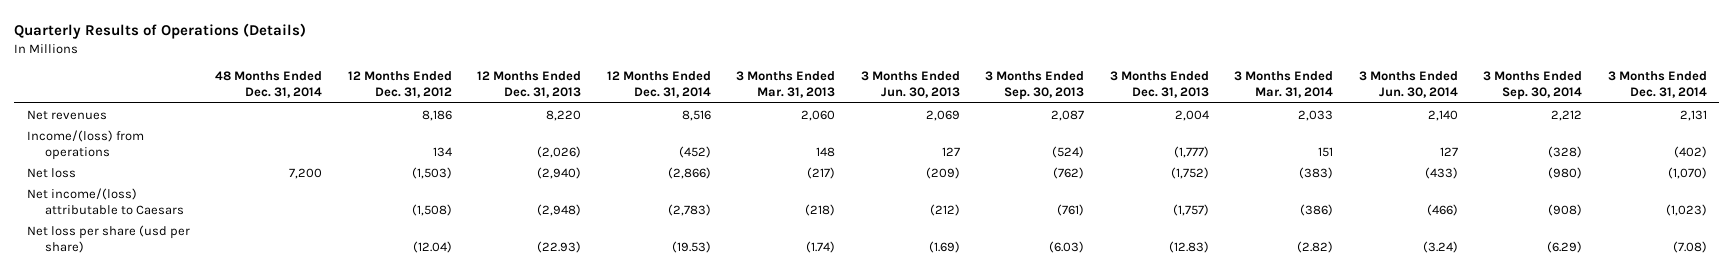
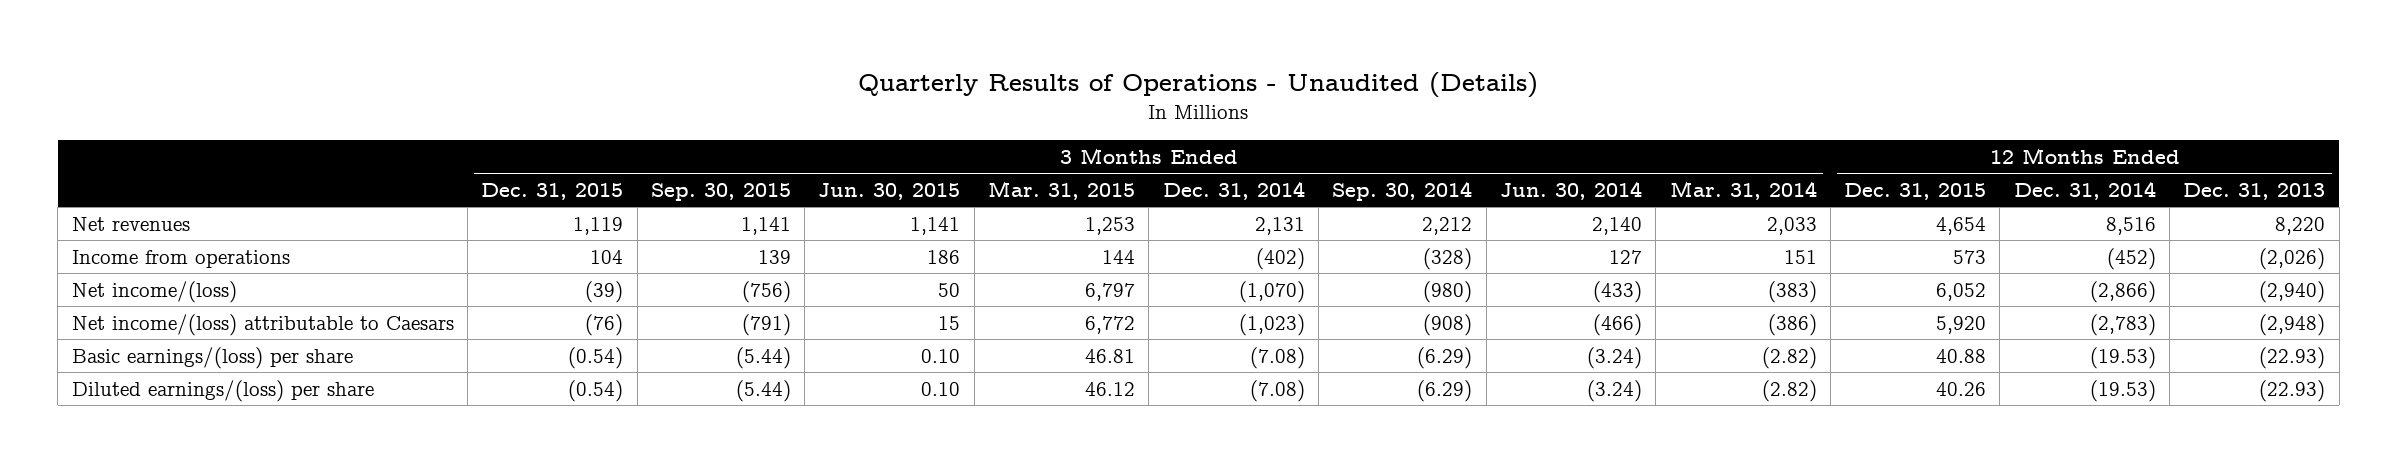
- Quarterly Results of Operations (Details)
+ Quarterly Results of Operations - Unaudited (Details)
- | 48 Months Ended Dec. 31, 2014 | 12 Months Ended Dec. 31, 2012 | 12 Months Ended Dec. 31, 2013 | 12 Months Ended Dec. 31, 2014 | 3 Months Ended Mar. 31, 2013 | 3 Months Ended Jun. 30, 2013 | 3 Months Ended Sep. 30, 2013 | 3 Months Ended Dec. 31, 2013 | 3 Months Ended Mar. 31, 2014 | 3 Months Ended Jun. 30, 2014 | 3 Months Ended Sep. 30, 2014 | 3 Months Ended Dec. 31, 2014
+ | 3 Months Ended Dec. 31, 2015 | 3 Months Ended Sep. 30, 2015 | 3 Months Ended Jun. 30, 2015 | 3 Months Ended Mar. 31, 2015 | 3 Months Ended Dec. 31, 2014 | 3 Months Ended Sep. 30, 2014 | 3 Months Ended Jun. 30, 2014 | 3 Months Ended Mar. 31, 2014 | 12 Months Ended Dec. 31, 2015 | 12 Months Ended Dec. 31, 2014 | 12 Months Ended Dec. 31, 2013
- Income/(loss) from operations | | 134 | (2,026) | (452) | 148 | 127 | (524) | (1,777) | 151 | 127 | (328) | (402)
- Net loss | 7,200 | (1,503) | (2,940) | (2,866) | (217) | (209) | (762) | (1,752) | (383) | (433) | (980) | (1,070)
+ Income from operations | 104 | 139 | 186 | 144 | (402) | (328) | 127 | 151 | 573 | (452) | (2,026)
+ Net income/(loss) | (39) | (756) | 50 | 6,797 | (1,070) | (980) | (433) | (383) | 6,052 | (2,866) | (2,940)
- Net loss per share (usd per share) | | (12.04) | (22.93) | (19.53) | (1.74) | (1.69) | (6.03) | (12.83) | (2.82) | (3.24) | (6.29) | (7.08)
+ Basic earnings/(loss) per share | (0.54) | (5.44) | 0.10 | 46.81 | (7.08) | (6.29) | (3.24) | (2.82) | 40.88 | (19.53) | (22.93)
+ Diluted earnings/(loss) per share | (0.54) | (5.44) | 0.10 | 46.12 | (7.08) | (6.29) | (3.24) | (2.82) | 40.26 | (19.53) | (22.93)

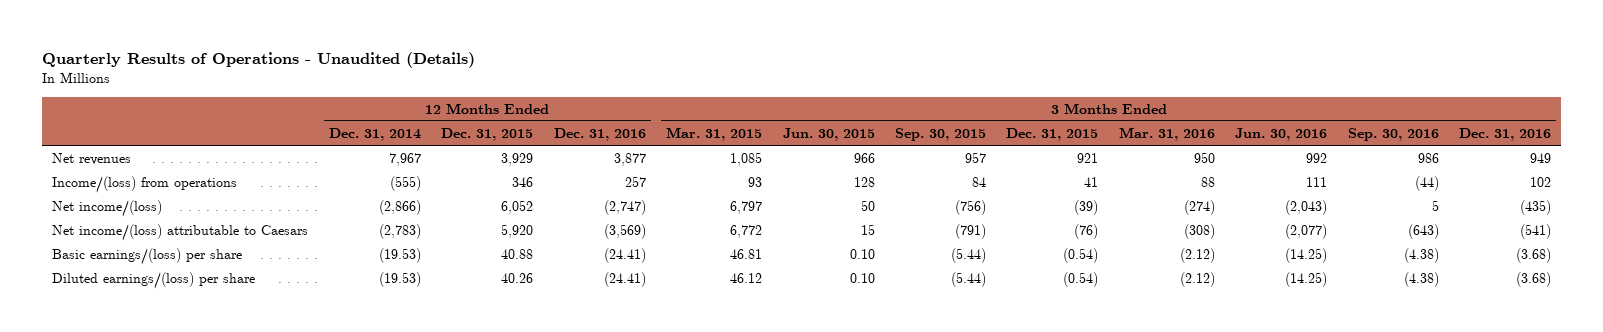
- | 3 Months Ended Dec. 31, 2015 | 3 Months Ended Sep. 30, 2015 | 3 Months Ended Jun. 30, 2015 | 3 Months Ended Mar. 31, 2015 | 3 Months Ended Dec. 31, 2014 | 3 Months Ended Sep. 30, 2014 | 3 Months Ended Jun. 30, 2014 | 3 Months Ended Mar. 31, 2014 | 12 Months Ended Dec. 31, 2015 | 12 Months Ended Dec. 31, 2014 | 12 Months Ended Dec. 31, 2013
+ | 12 Months Ended Dec. 31, 2014 | 12 Months Ended Dec. 31, 2015 | 12 Months Ended Dec. 31, 2016 | 3 Months Ended Mar. 31, 2015 | 3 Months Ended Jun. 30, 2015 | 3 Months Ended Sep. 30, 2015 | 3 Months Ended Dec. 31, 2015 | 3 Months Ended Mar. 31, 2016 | 3 Months Ended Jun. 30, 2016 | 3 Months Ended Sep. 30, 2016 | 3 Months Ended Dec. 31, 2016
- Net revenues | 1,119 | 1,141 | 1,141 | 1,253 | 2,131 | 2,212 | 2,140 | 2,033 | 4,654 | 8,516 | 8,220
- Income from operations | 104 | 139 | 186 | 144 | (402) | (328) | 127 | 151 | 573 | (452) | (2,026)
+ Net revenues | 7,967 | 3,929 | 3,877 | 1,085 | 966 | 957 | 921 | 950 | 992 | 986 | 949
+ Income/(loss) from operations | (555) | 346 | 257 | 93 | 128 | 84 | 41 | 88 | 111 | (44) | 102

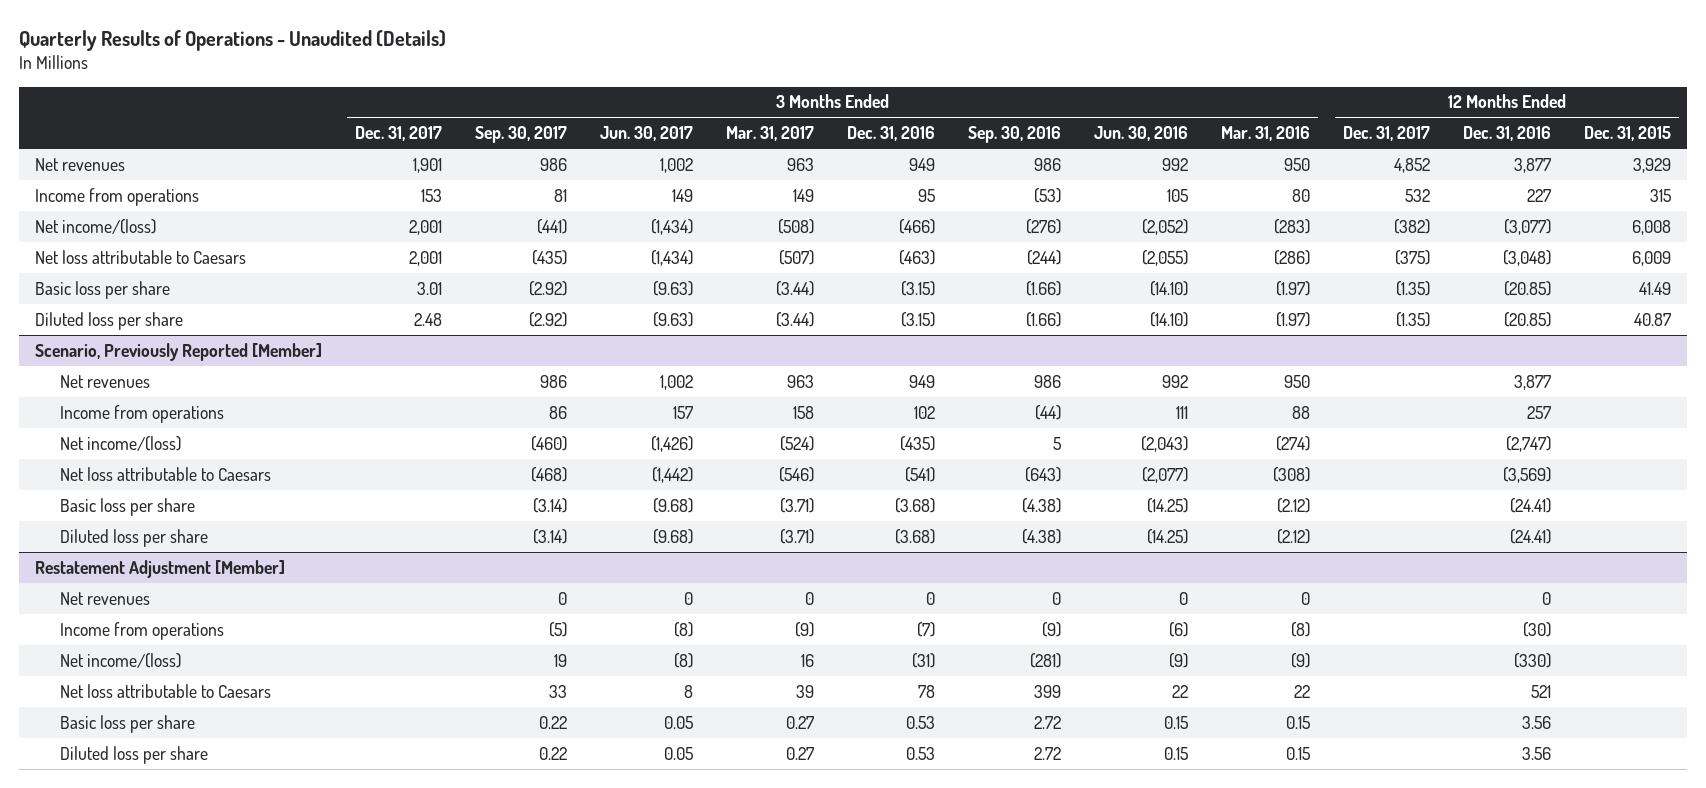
- | 12 Months Ended Dec. 31, 2014 | 12 Months Ended Dec. 31, 2015 | 12 Months Ended Dec. 31, 2016 | 3 Months Ended Mar. 31, 2015 | 3 Months Ended Jun. 30, 2015 | 3 Months Ended Sep. 30, 2015 | 3 Months Ended Dec. 31, 2015 | 3 Months Ended Mar. 31, 2016 | 3 Months Ended Jun. 30, 2016 | 3 Months Ended Sep. 30, 2016 | 3 Months Ended Dec. 31, 2016
+ | 3 Months Ended Dec. 31, 2017 | 3 Months Ended Sep. 30, 2017 | 3 Months Ended Jun. 30, 2017 | 3 Months Ended Mar. 31, 2017 | 3 Months Ended Dec. 31, 2016 | 3 Months Ended Sep. 30, 2016 | 3 Months Ended Jun. 30, 2016 | 3 Months Ended Mar. 31, 2016 | 12 Months Ended Dec. 31, 2017 | 12 Months Ended Dec. 31, 2016 | 12 Months Ended Dec. 31, 2015
- Income/(loss) from operations | (555) | 346 | 257 | 93 | 128 | 84 | 41 | 88 | 111 | (44) | 102
- Net income/(loss) | (2,866) | 6,052 | (2,747) | 6,797 | 50 | (756) | (39) | (274) | (2,043) | 5 | (435)
- Net income/(loss) attributable to Caesars | (2,783) | 5,920 | (3,569) | 6,772 | 15 | (791) | (76) | (308) | (2,077) | (643) | (541)
- Basic earnings/(loss) per share | (19.53) | 40.88 | (24.41) | 46.81 | 0.10 | (5.44) | (0.54) | (2.12) | (14.25) | (4.38) | (3.68)
- Diluted earnings/(loss) per share | (19.53) | 40.26 | (24.41) | 46.12 | 0.10 | (5.44) | (0.54) | (2.12) | (14.25) | (4.38) | (3.68)
+ Income from operations | 153 | 81 | 149 | 149 | 95 | (53) | 105 | 80 | 532 | 227 | 315
+ Net income/(loss) | 2,001 | (441) | (1,434) | (508) | (466) | (276) | (2,052) | (283) | (382) | (3,077) | 6,008
+ Net loss attributable to Caesars | 2,001 | (435) | (1,434) | (507) | (463) | (244) | (2,055) | (286) | (375) | (3,048) | 6,009
+ Basic loss per share | 3.01 | (2.92) | (9.63) | (3.44) | (3.15) | (1.66) | (14.10) | (1.97) | (1.35) | (20.85) | 41.49
+ Diluted loss per share | 2.48 | (2.92) | (9.63) | (3.44) | (3.15) | (1.66) | (14.10) | (1.97) | (1.35) | (20.85) | 40.87
+ Scenario, Previously Reported [Member]
+ Net revenues | | 986 | 1,002 | 963 | 949 | 986 | 992 | 950 | | 3,877 |
+ Income from operations | | 86 | 157 | 158 | 102 | (44) | 111 | 88 | | 257 |
+ Net income/(loss) | | (460) | (1,426) | (524) | (435) | 5 | (2,043) | (274) | | (2,747) |
+ Net loss attributable to Caesars | | (468) | (1,442) | (546) | (541) | (643) | (2,077) | (308) | | (3,569) |
+ Basic loss per share | | (3.14) | (9.68) | (3.71) | (3.68) | (4.38) | (14.25) | (2.12) | | (24.41) |
+ Diluted loss per share | | (3.14) | (9.68) | (3.71) | (3.68) | (4.38) | (14.25) | (2.12) | | (24.41) |
+ Restatement Adjustment [Member]
+ Net revenues | | 0 | 0 | 0 | 0 | 0 | 0 | 0 | | 0 |
+ Income from operations | | (5) | (8) | (9) | (7) | (9) | (6) | (8) | | (30) |
+ Net income/(loss) | | 19 | (8) | 16 | (31) | (281) | (9) | (9) | | (330) |
+ Net loss attributable to Caesars | | 33 | 8 | 39 | 78 | 399 | 22 | 22 | | 521 |
+ Basic loss per share | | 0.22 | 0.05 | 0.27 | 0.53 | 2.72 | 0.15 | 0.15 | | 3.56 |
+ Diluted loss per share | | 0.22 | 0.05 | 0.27 | 0.53 | 2.72 | 0.15 | 0.15 | | 3.56 |

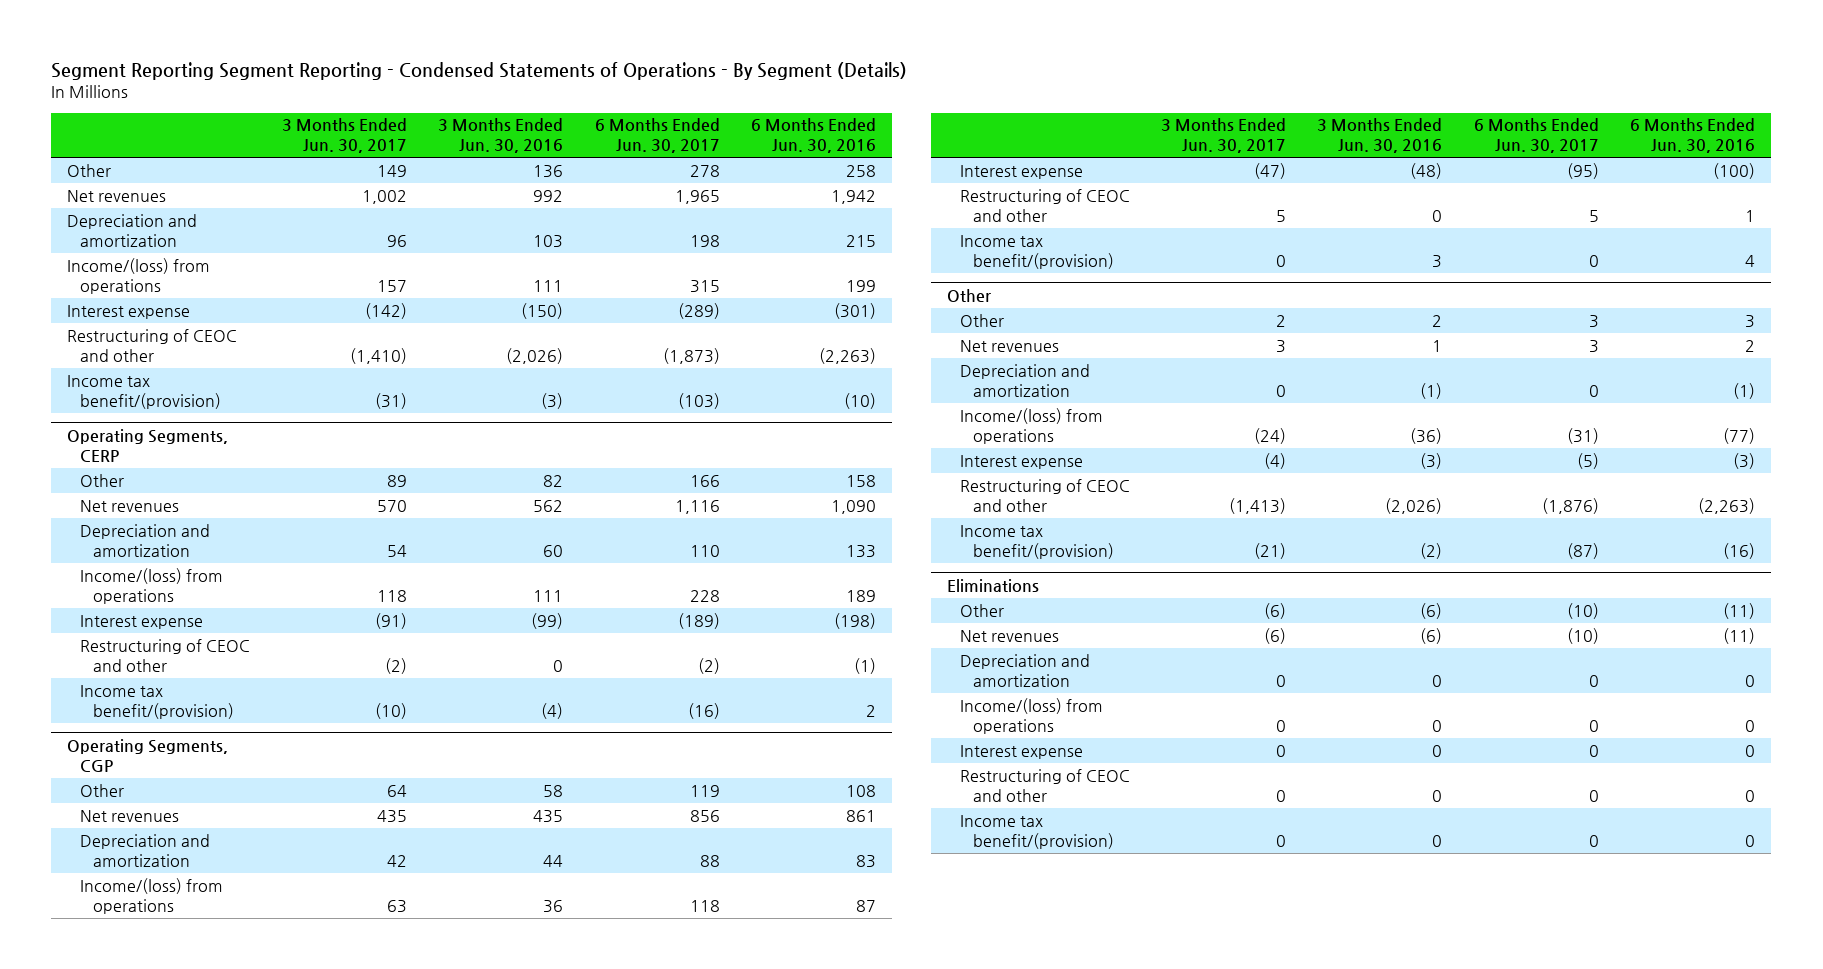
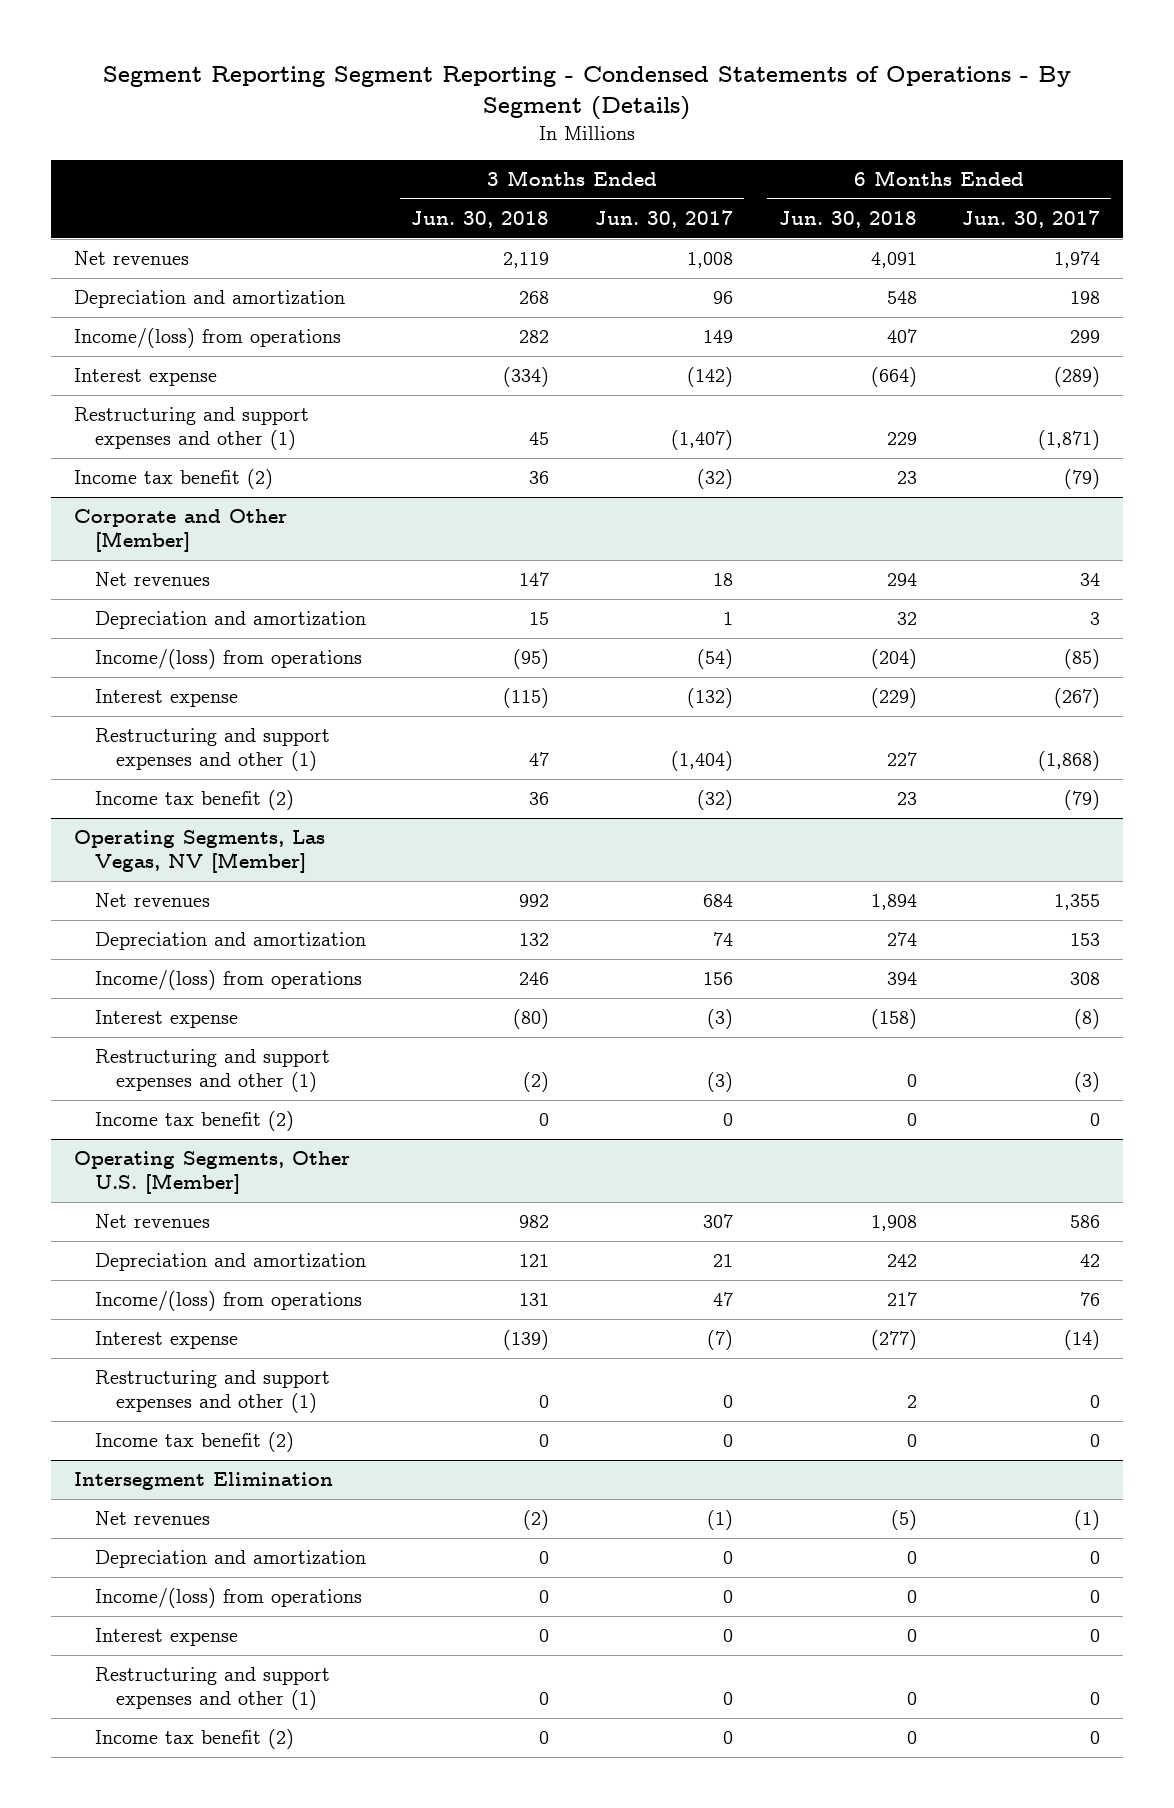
- | 3 Months Ended Jun. 30, 2017 | 3 Months Ended Jun. 30, 2016 | 6 Months Ended Jun. 30, 2017 | 6 Months Ended Jun. 30, 2016
+ | 3 Months Ended Jun. 30, 2018 | 3 Months Ended Jun. 30, 2017 | 6 Months Ended Jun. 30, 2018 | 6 Months Ended Jun. 30, 2017
- Other | 149 | 136 | 278 | 258
- Net revenues | 1,002 | 992 | 1,965 | 1,942
+ Net revenues | 2,119 | 1,008 | 4,091 | 1,974
- Income/(loss) from operations | 157 | 111 | 315 | 199
+ Income/(loss) from operations | 282 | 149 | 407 | 299
- Restructuring of CEOC and other | (1,410) | (2,026) | (1,873) | (2,263)
- Income tax benefit/(provision) | (31) | (3) | (103) | (10)
- Operating Segments, CERP
- Other | 89 | 82 | 166 | 158
- Net revenues | 570 | 562 | 1,116 | 1,090
- Depreciation and amortization | 54 | 60 | 110 | 133
- Income/(loss) from operations | 118 | 111 | 228 | 189
- Interest expense | (91) | (99) | (189) | (198)
- Restructuring of CEOC and other | (2) | 0 | (2) | (1)
- Income tax benefit/(provision) | (10) | (4) | (16) | 2
- Operating Segments, CGP
- Other | 64 | 58 | 119 | 108
- Net revenues | 435 | 435 | 856 | 861
- Depreciation and amortization | 42 | 44 | 88 | 83
- Income/(loss) from operations | 63 | 36 | 118 | 87
- Interest expense | (47) | (48) | (95) | (100)
- Restructuring of CEOC and other | 5 | 0 | 5 | 1
- Income tax benefit/(provision) | 0 | 3 | 0 | 4
- Other
- Other | 2 | 2 | 3 | 3
- Net revenues | 3 | 1 | 3 | 2
- Depreciation and amortization | 0 | (1) | 0 | (1)
- Income/(loss) from operations | (24) | (36) | (31) | (77)
- Interest expense | (4) | (3) | (5) | (3)
- Restructuring of CEOC and other | (1,413) | (2,026) | (1,876) | (2,263)
- Income tax benefit/(provision) | (21) | (2) | (87) | (16)
- Eliminations
- Other | (6) | (6) | (10) | (11)
- Net revenues | (6) | (6) | (10) | (11)
+ Restructuring and support expenses and other (1) | 45 | (1,407) | 229 | (1,871)
+ Income tax benefit (2) | 36 | (32) | 23 | (79)
+ Corporate and Other [Member]
+ Net revenues | 147 | 18 | 294 | 34
+ Depreciation and amortization | 15 | 1 | 32 | 3
+ Income/(loss) from operations | (95) | (54) | (204) | (85)
+ Interest expense | (115) | (132) | (229) | (267)
+ Restructuring and support expenses and other (1) | 47 | (1,404) | 227 | (1,868)
+ Income tax benefit (2) | 36 | (32) | 23 | (79)
+ Operating Segments, Las Vegas, NV [Member]
+ Net revenues | 992 | 684 | 1,894 | 1,355
+ Depreciation and amortization | 132 | 74 | 274 | 153
+ Income/(loss) from operations | 246 | 156 | 394 | 308
+ Interest expense | (80) | (3) | (158) | (8)
+ Restructuring and support expenses and other (1) | (2) | (3) | 0 | (3)
+ Income tax benefit (2) | 0 | 0 | 0 | 0
+ Operating Segments, Other U.S. [Member]
+ Net revenues | 982 | 307 | 1,908 | 586
+ Depreciation and amortization | 121 | 21 | 242 | 42
+ Income/(loss) from operations | 131 | 47 | 217 | 76
+ Interest expense | (139) | (7) | (277) | (14)
+ Restructuring and support expenses and other (1) | 0 | 0 | 2 | 0
+ Income tax benefit (2) | 0 | 0 | 0 | 0
+ Intersegment Elimination
+ Net revenues | (2) | (1) | (5) | (1)
- Restructuring of CEOC and other | 0 | 0 | 0 | 0
- Income tax benefit/(provision) | 0 | 0 | 0 | 0
+ Restructuring and support expenses and other (1) | 0 | 0 | 0 | 0
+ Income tax benefit (2) | 0 | 0 | 0 | 0

